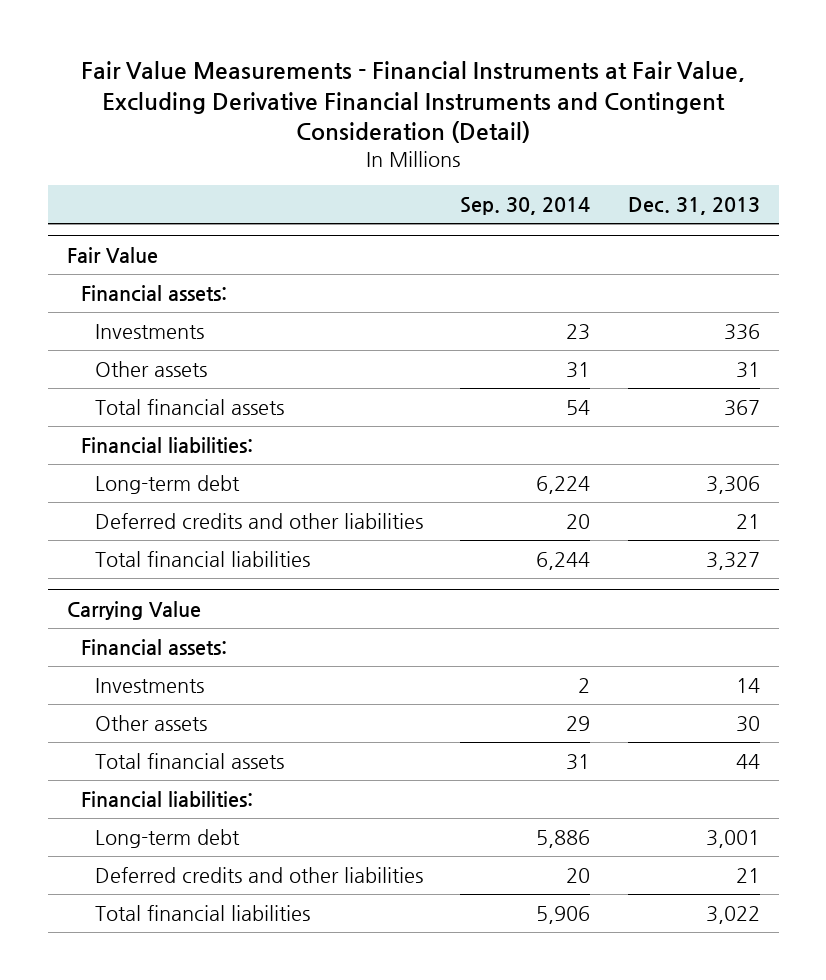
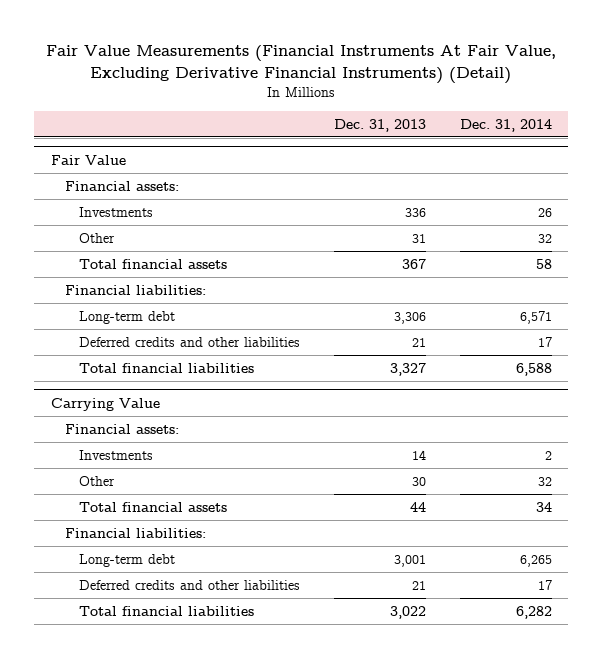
- Fair Value Measurements - Financial Instruments at Fair Value, Excluding Derivative Financial Instruments and Contingent Consideration (Detail)
+ Fair Value Measurements (Financial Instruments At Fair Value, Excluding Derivative Financial Instruments) (Detail)
- | Sep. 30, 2014 | Dec. 31, 2013
+ | Dec. 31, 2013 | Dec. 31, 2014
@ Fair Value
- Other assets | 31 | 31
+ Other | 31 | 32
@ Carrying Value
- Other assets | 29 | 30
+ Other | 30 | 32

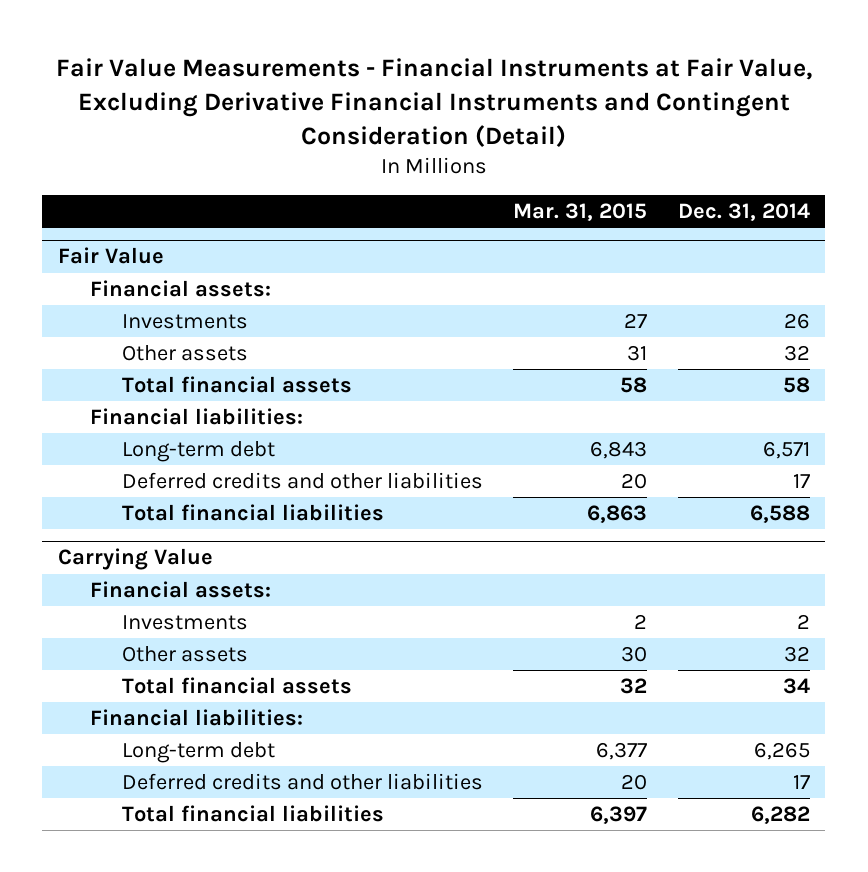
- Fair Value Measurements (Financial Instruments At Fair Value, Excluding Derivative Financial Instruments) (Detail)
+ Fair Value Measurements - Financial Instruments at Fair Value, Excluding Derivative Financial Instruments and Contingent Consideration (Detail)
- | Dec. 31, 2013 | Dec. 31, 2014
+ | Mar. 31, 2015 | Dec. 31, 2014
@ Fair Value
- Other | 31 | 32
+ Other assets | 31 | 32
@ Carrying Value
- Other | 30 | 32
+ Other assets | 30 | 32

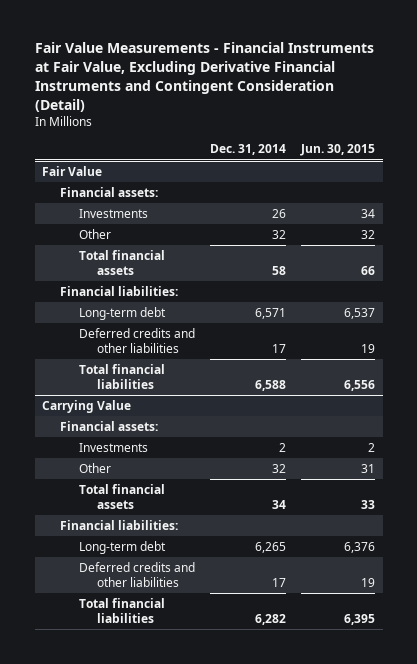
- | Mar. 31, 2015 | Dec. 31, 2014
+ | Dec. 31, 2014 | Jun. 30, 2015
@ Fair Value
- Other assets | 31 | 32
+ Other | 32 | 32
@ Carrying Value
- Other assets | 30 | 32
+ Other | 32 | 31

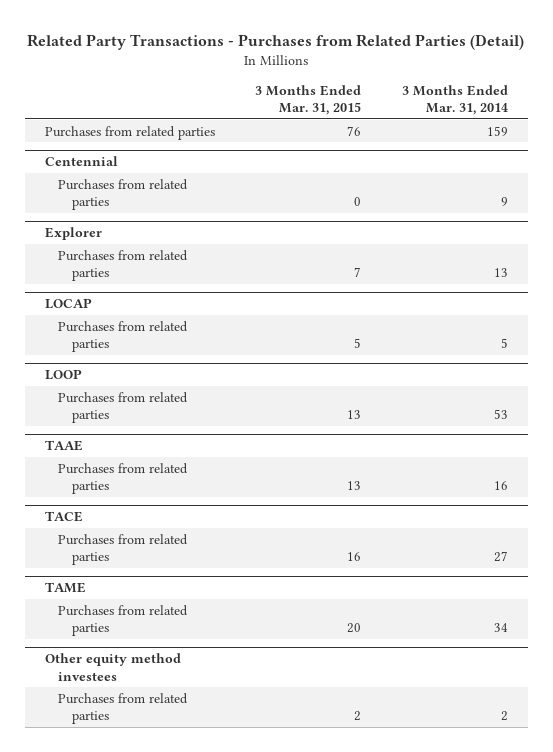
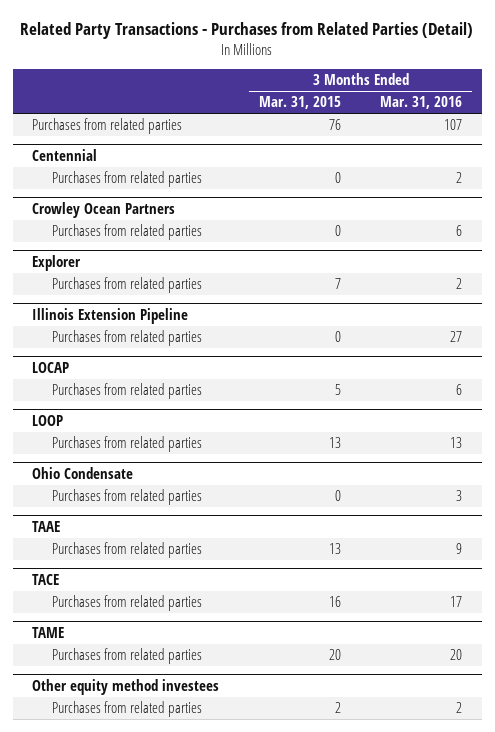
- | 3 Months Ended Mar. 31, 2015 | 3 Months Ended Mar. 31, 2014
+ | 3 Months Ended Mar. 31, 2015 | 3 Months Ended Mar. 31, 2016
+ Crowley Ocean Partners
+ Purchases from related parties | 0 | 6
+ Illinois Extension Pipeline
+ Purchases from related parties | 0 | 27
+ Ohio Condensate
+ Purchases from related parties | 0 | 3

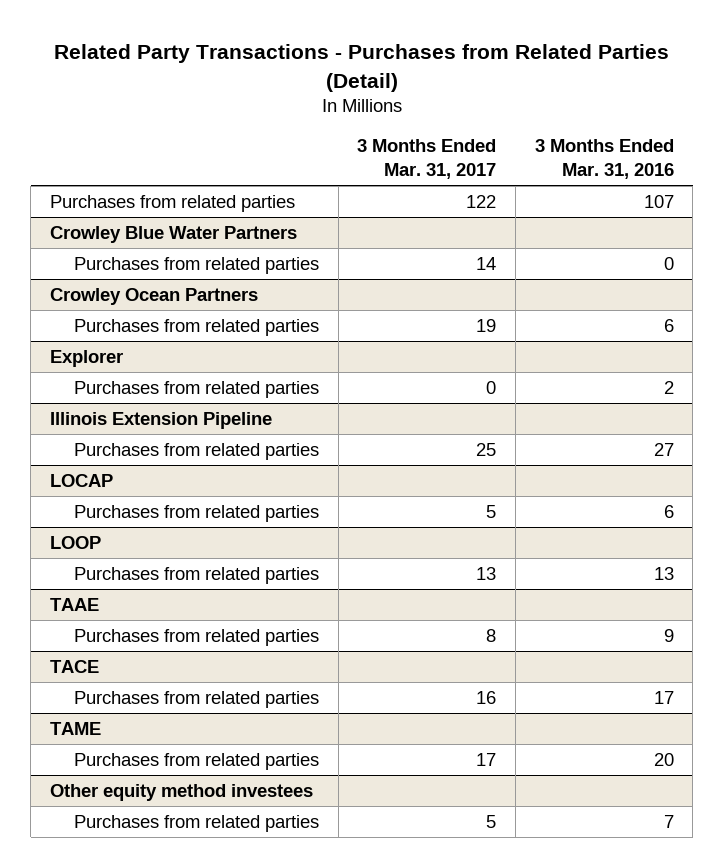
- | 3 Months Ended Mar. 31, 2015 | 3 Months Ended Mar. 31, 2016
+ | 3 Months Ended Mar. 31, 2017 | 3 Months Ended Mar. 31, 2016
- Centennial
- Purchases from related parties | 0 | 2
+ Crowley Blue Water Partners
+ Purchases from related parties | 14 | 0
- Ohio Condensate
- Purchases from related parties | 0 | 3
@ Other equity method investees
- Purchases from related parties | 2 | 2
+ Purchases from related parties | 5 | 7

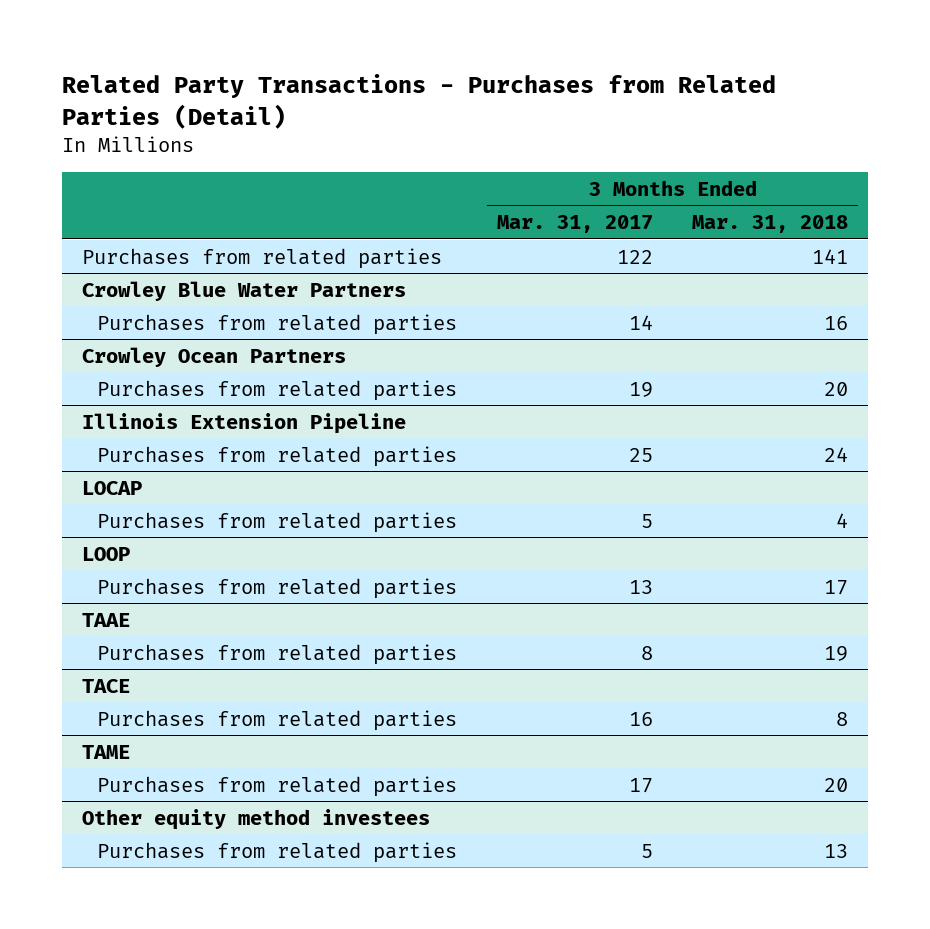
- | 3 Months Ended Mar. 31, 2017 | 3 Months Ended Mar. 31, 2016
+ | 3 Months Ended Mar. 31, 2017 | 3 Months Ended Mar. 31, 2018
- Explorer
- Purchases from related parties | 0 | 2

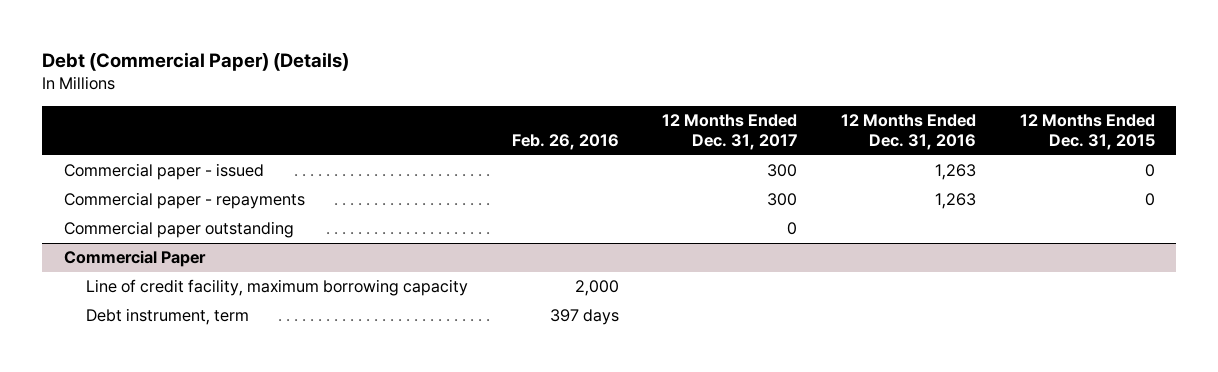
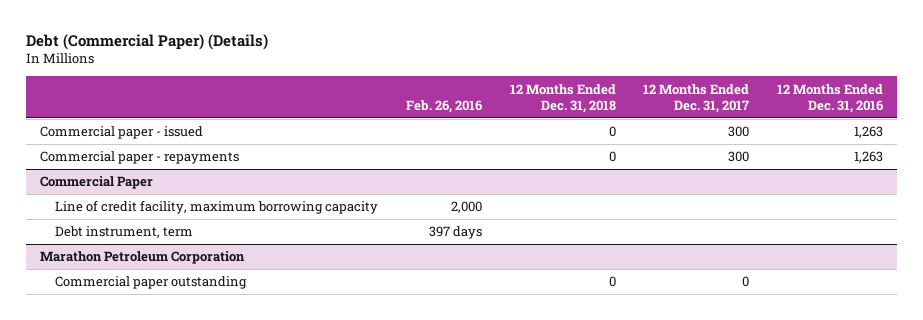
- | Feb. 26, 2016 | 12 Months Ended Dec. 31, 2017 | 12 Months Ended Dec. 31, 2016 | 12 Months Ended Dec. 31, 2015
+ | Feb. 26, 2016 | 12 Months Ended Dec. 31, 2018 | 12 Months Ended Dec. 31, 2017 | 12 Months Ended Dec. 31, 2016
- Commercial paper outstanding | | 0 | |
+ Marathon Petroleum Corporation
+ Commercial paper outstanding | | 0 | 0 |

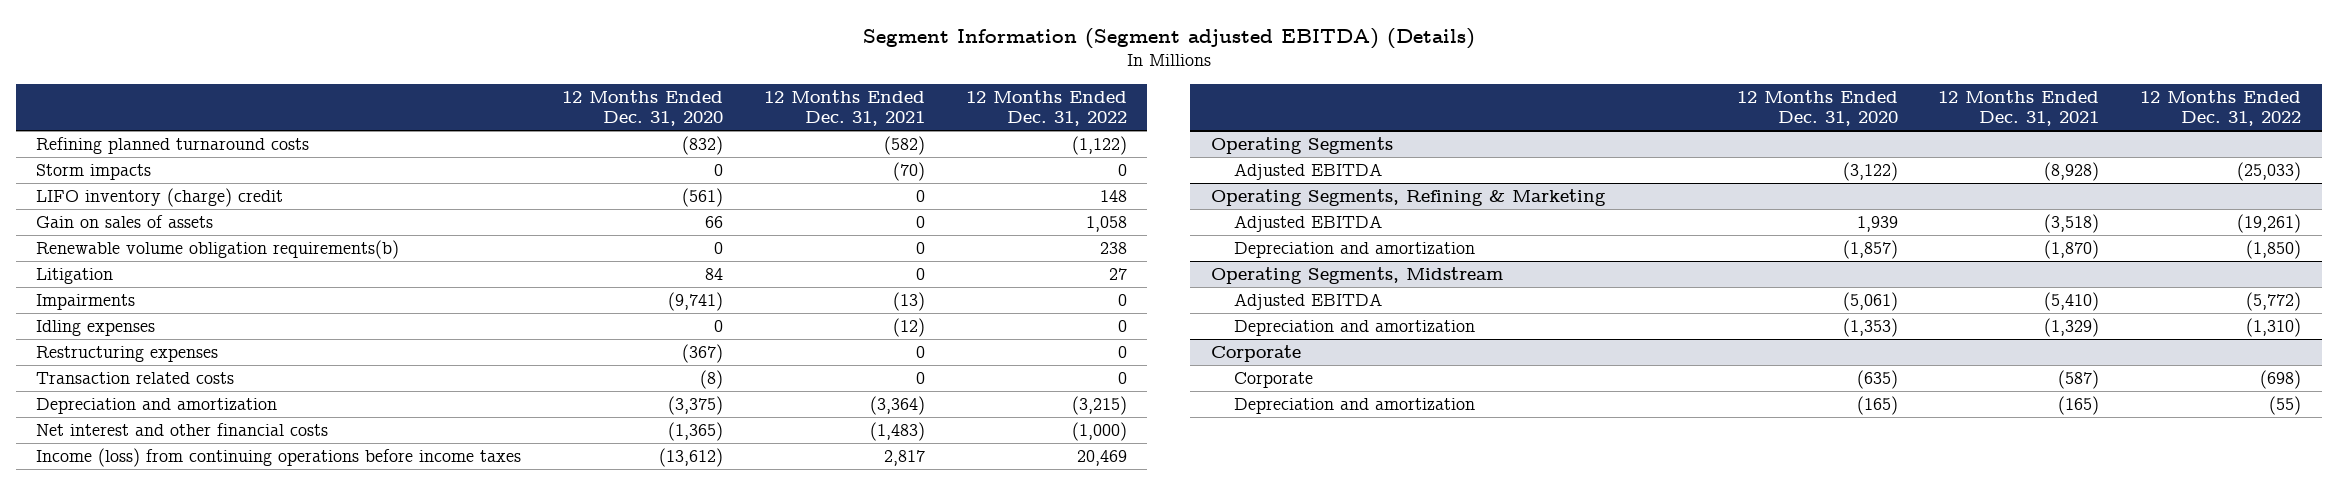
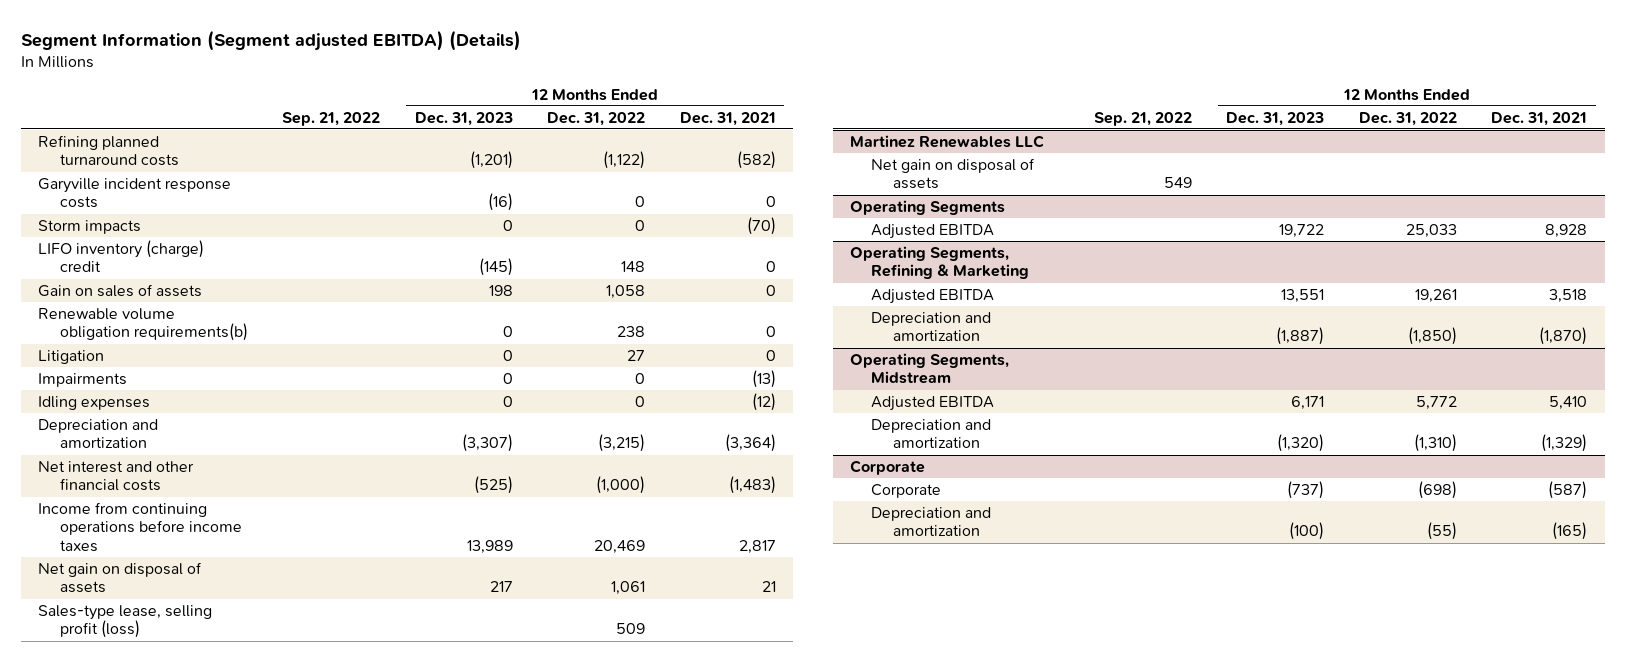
- | 12 Months Ended Dec. 31, 2020 | 12 Months Ended Dec. 31, 2021 | 12 Months Ended Dec. 31, 2022
+ | Sep. 21, 2022 | 12 Months Ended Dec. 31, 2023 | 12 Months Ended Dec. 31, 2022 | 12 Months Ended Dec. 31, 2021
+ Garyville incident response costs | | (16) | 0 | 0
- Restructuring expenses | (367) | 0 | 0
- Transaction related costs | (8) | 0 | 0
- Income (loss) from continuing operations before income taxes | (13,612) | 2,817 | 20,469
+ Income from continuing operations before income taxes | | 13,989 | 20,469 | 2,817
+ Net gain on disposal of assets | | 217 | 1,061 | 21
+ Sales-type lease, selling profit (loss) | | | 509 |
+ Martinez Renewables LLC
+ Net gain on disposal of assets | 549 | | |
@ Operating Segments
- Adjusted EBITDA | (3,122) | (8,928) | (25,033)
+ Adjusted EBITDA | | 19,722 | 25,033 | 8,928
@ Operating Segments, Refining & Marketing
- Adjusted EBITDA | 1,939 | (3,518) | (19,261)
+ Adjusted EBITDA | | 13,551 | 19,261 | 3,518
@ Operating Segments, Midstream
- Adjusted EBITDA | (5,061) | (5,410) | (5,772)
+ Adjusted EBITDA | | 6,171 | 5,772 | 5,410

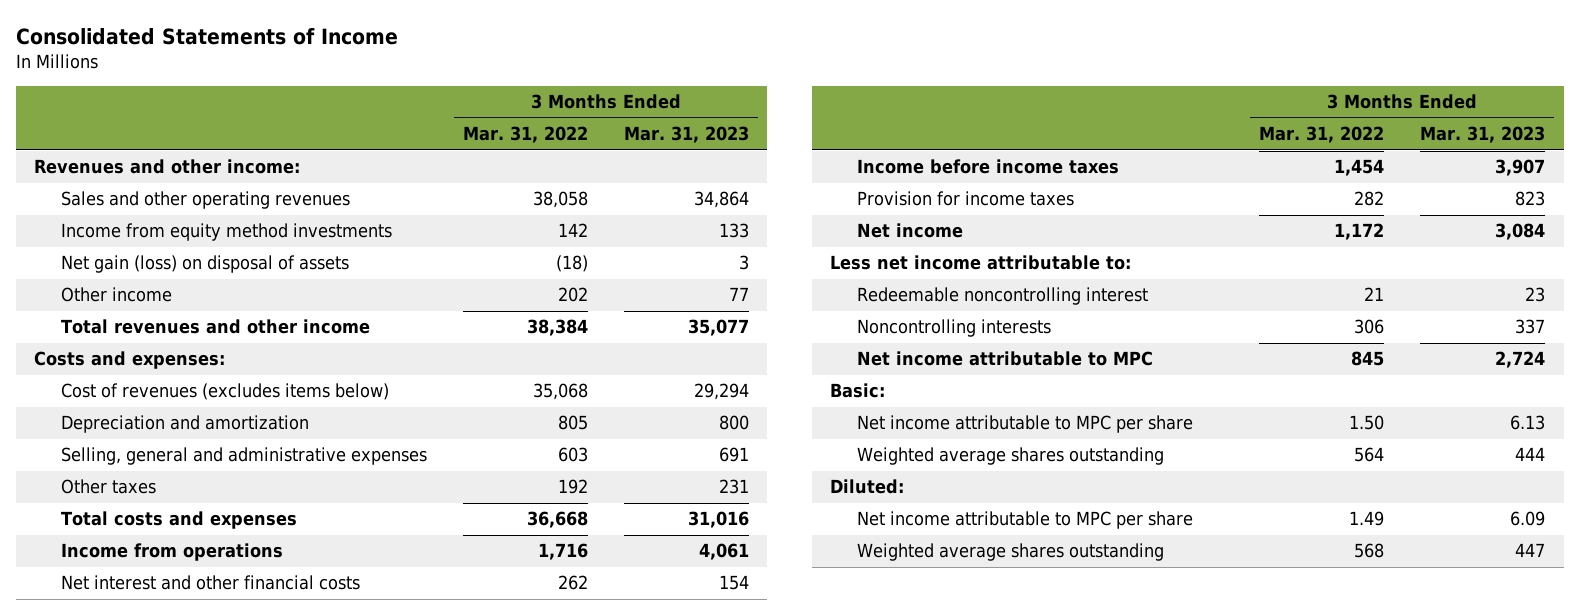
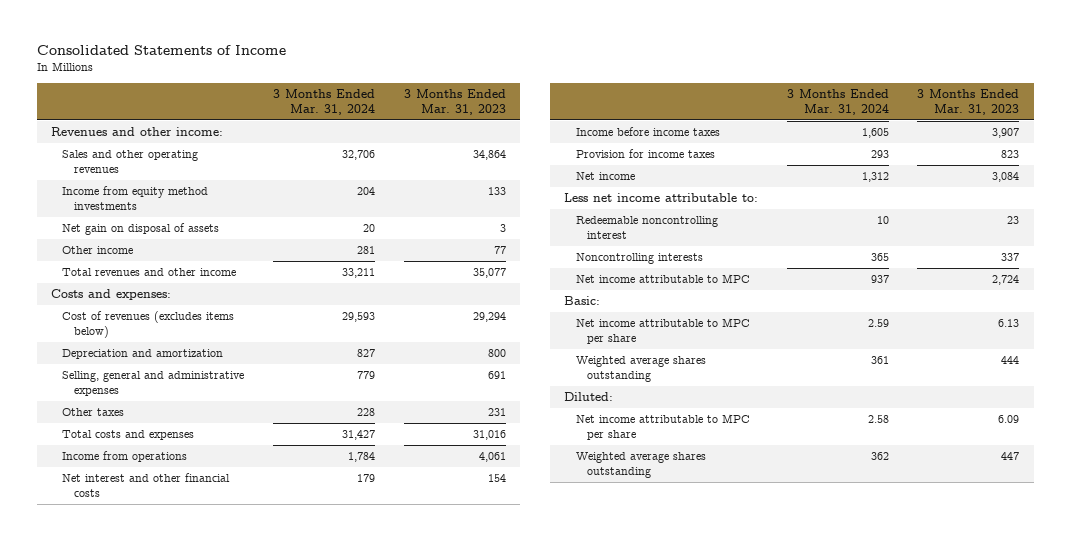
- | 3 Months Ended Mar. 31, 2022 | 3 Months Ended Mar. 31, 2023
+ | 3 Months Ended Mar. 31, 2024 | 3 Months Ended Mar. 31, 2023
- Net gain (loss) on disposal of assets | (18) | 3
+ Net gain on disposal of assets | 20 | 3

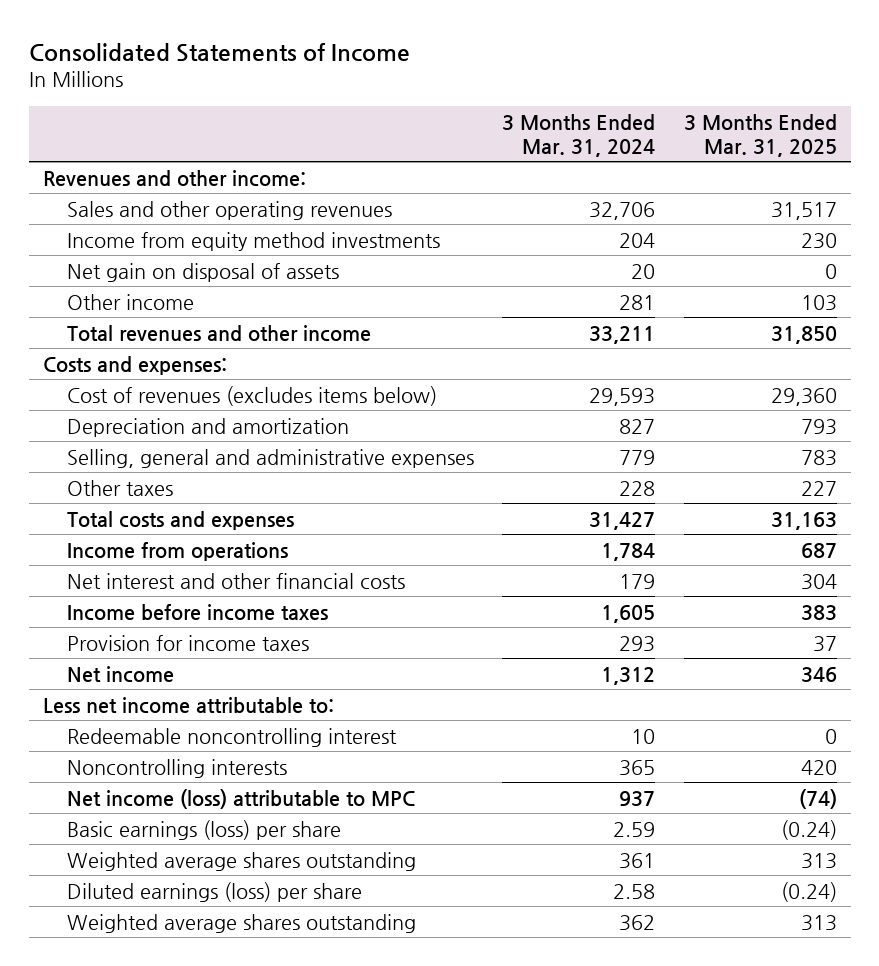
- | 3 Months Ended Mar. 31, 2024 | 3 Months Ended Mar. 31, 2023
+ | 3 Months Ended Mar. 31, 2024 | 3 Months Ended Mar. 31, 2025
- Net income attributable to MPC | 937 | 2,724
- Basic:
- Net income attributable to MPC per share | 2.59 | 6.13
+ Net income (loss) attributable to MPC | 937 | (74)
+ Basic earnings (loss) per share | 2.59 | (0.24)
- Diluted:
- Net income attributable to MPC per share | 2.58 | 6.09
+ Diluted earnings (loss) per share | 2.58 | (0.24)

